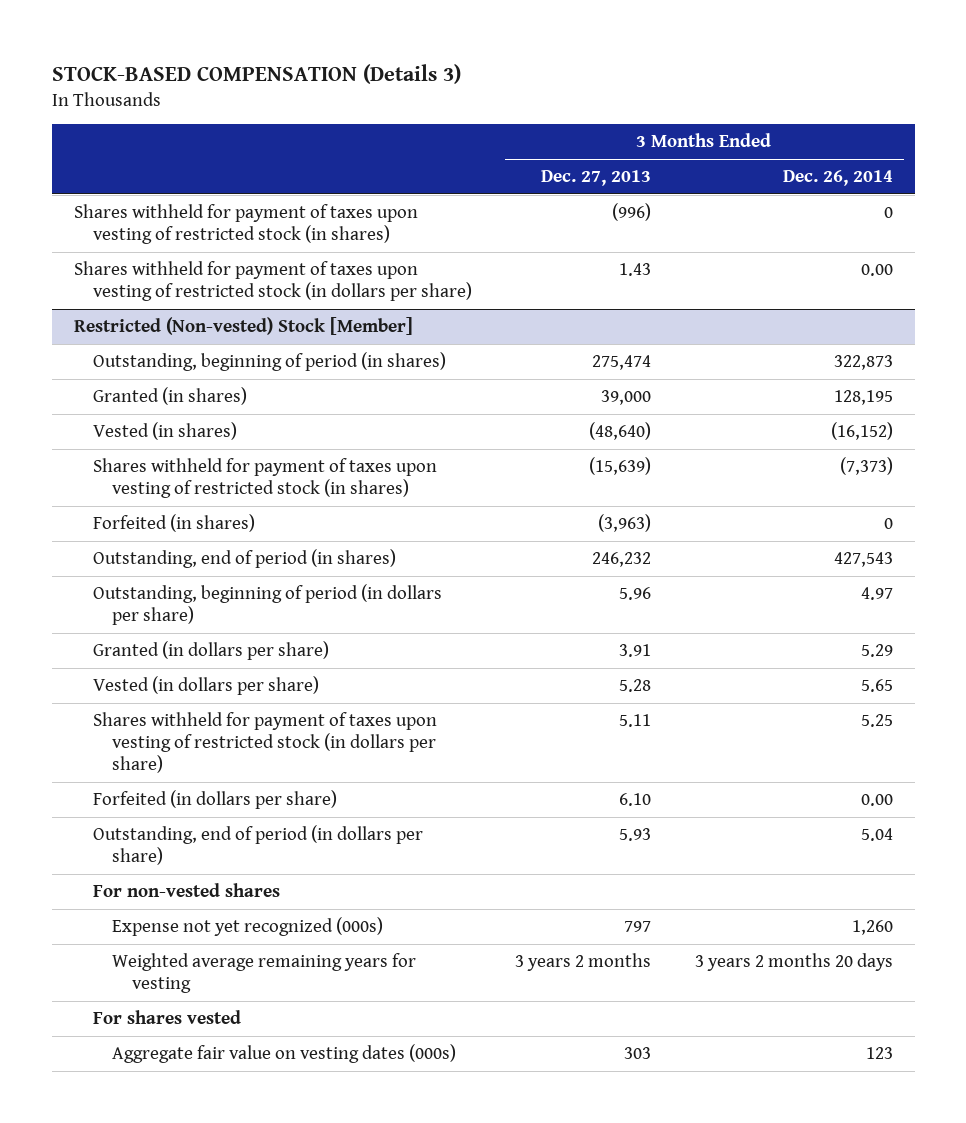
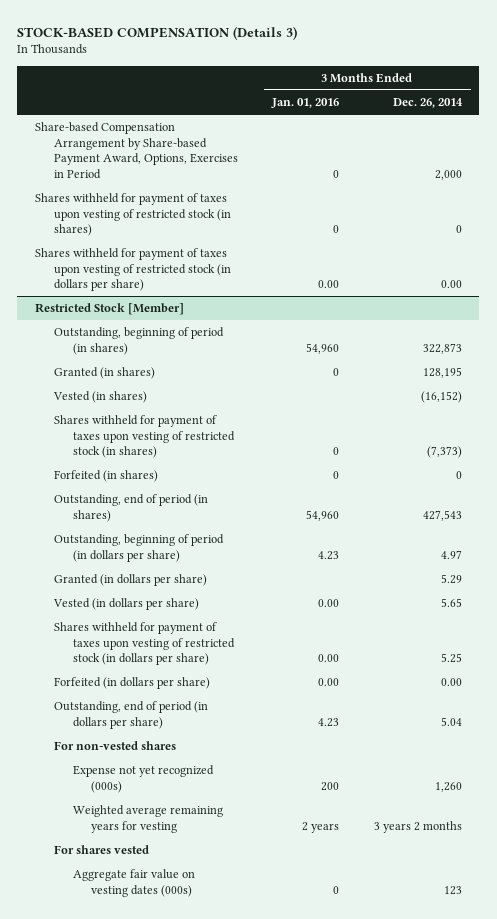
- | 3 Months Ended Dec. 27, 2013 | 3 Months Ended Dec. 26, 2014
+ | 3 Months Ended Jan. 01, 2016 | 3 Months Ended Dec. 26, 2014
+ Share-based Compensation Arrangement by Share-based Payment Award, Options, Exercises in Period | 0 | 2,000
- Restricted (Non-vested) Stock [Member]
+ Restricted Stock [Member]
- Weighted average remaining years for vesting | 3 years 2 months | 3 years 2 months 20 days
+ Weighted average remaining years for vesting | 2 years | 3 years 2 months

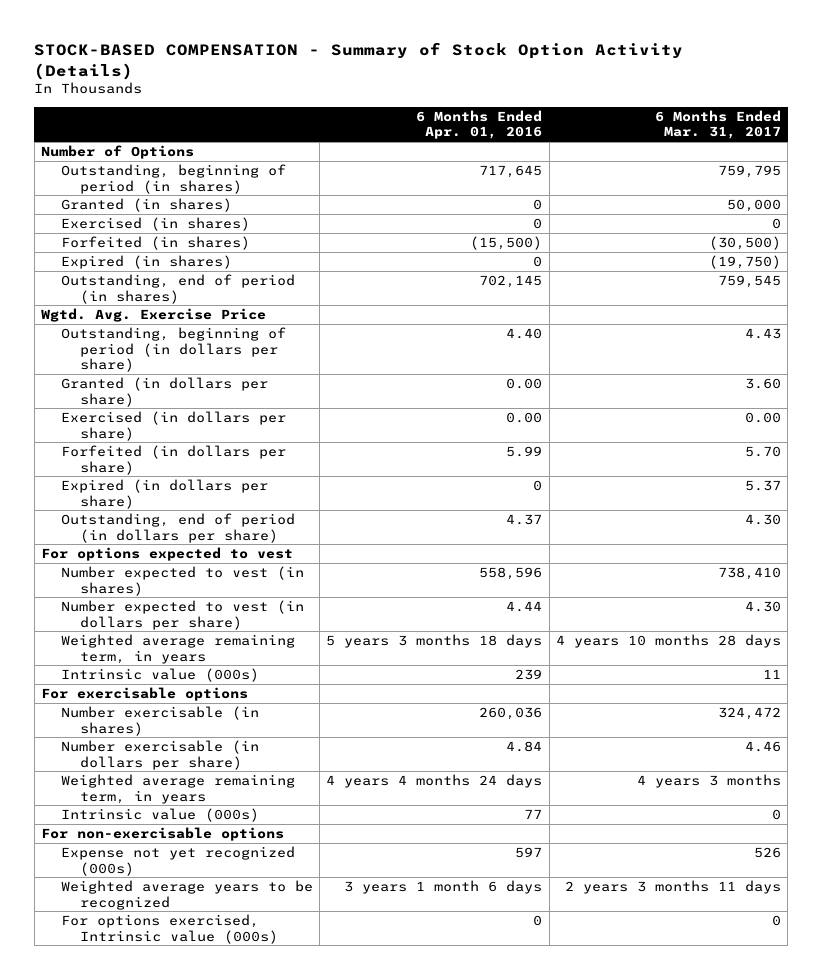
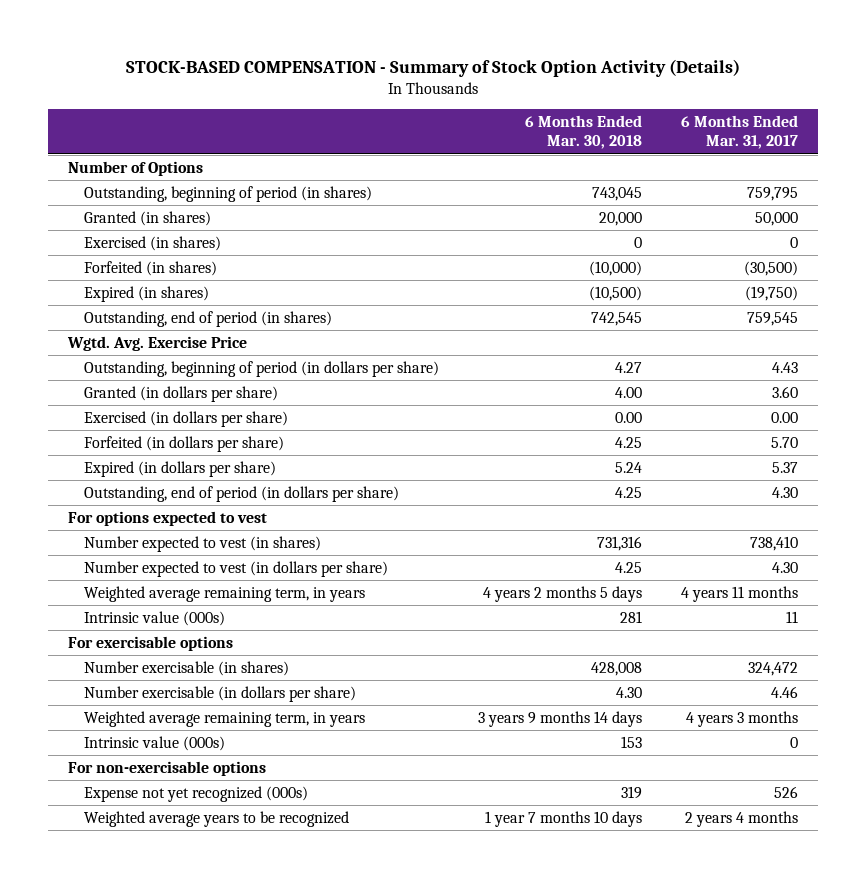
- | 6 Months Ended Apr. 01, 2016 | 6 Months Ended Mar. 31, 2017
+ | 6 Months Ended Mar. 30, 2018 | 6 Months Ended Mar. 31, 2017
- Weighted average remaining term, in years | 5 years 3 months 18 days | 4 years 10 months 28 days
+ Weighted average remaining term, in years | 4 years 2 months 5 days | 4 years 11 months
- Weighted average years to be recognized | 3 years 1 month 6 days | 2 years 3 months 11 days
- For options exercised, Intrinsic value (000s) | 0 | 0
+ Weighted average years to be recognized | 1 year 7 months 10 days | 2 years 4 months

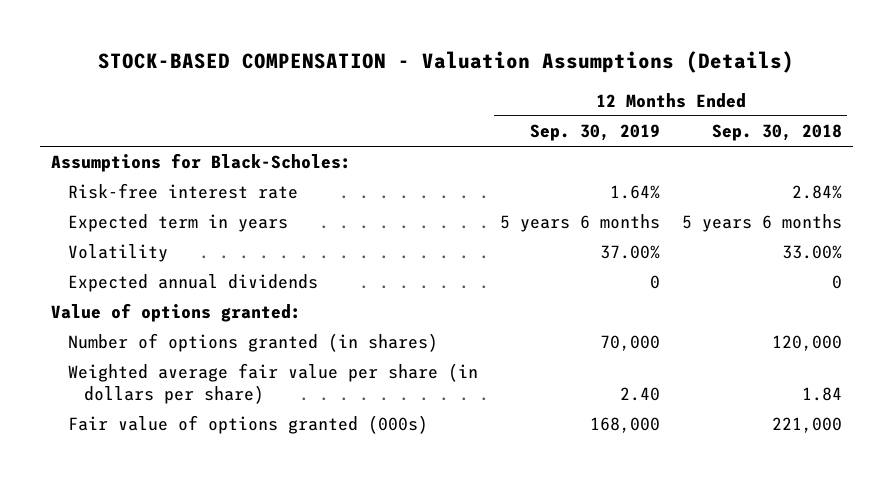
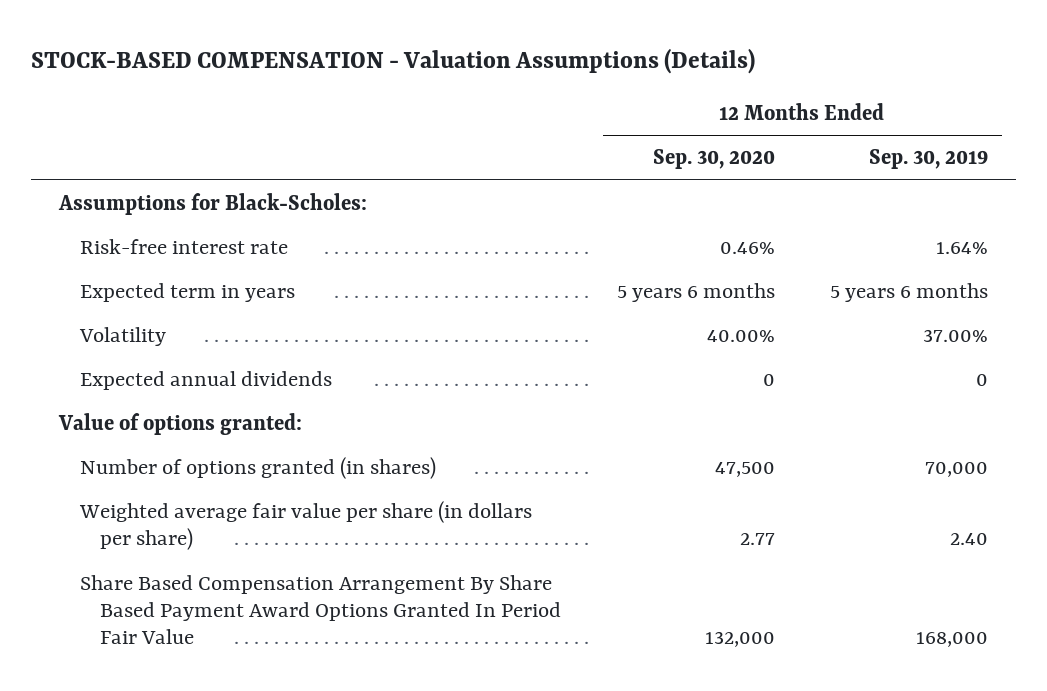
- | 12 Months Ended Sep. 30, 2019 | 12 Months Ended Sep. 30, 2018
+ | 12 Months Ended Sep. 30, 2020 | 12 Months Ended Sep. 30, 2019
- Fair value of options granted (000s) | 168,000 | 221,000
+ Share Based Compensation Arrangement By Share Based Payment Award Options Granted In Period Fair Value | 132,000 | 168,000

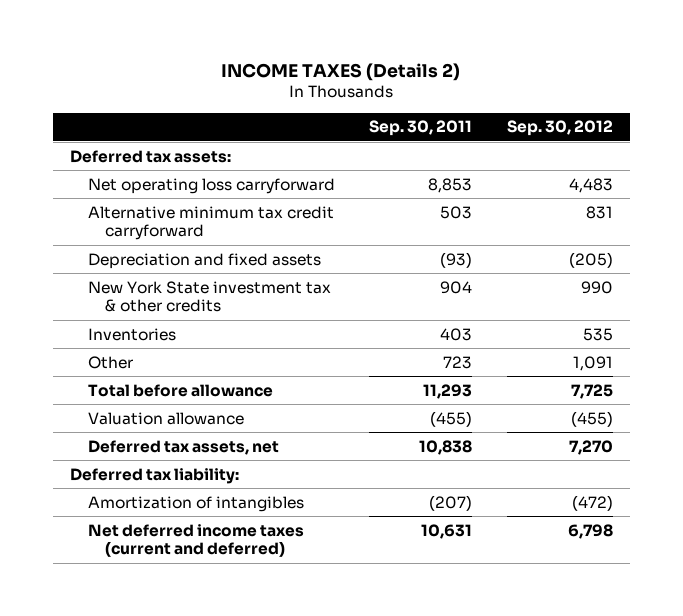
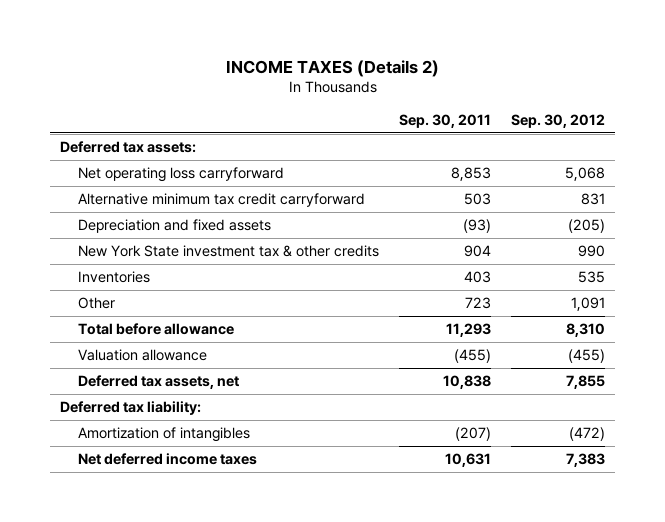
- Net operating loss carryforward | 8,853 | 4,483
+ Net operating loss carryforward | 8,853 | 5,068
- Total before allowance | 11,293 | 7,725
+ Total before allowance | 11,293 | 8,310
- Deferred tax assets, net | 10,838 | 7,270
+ Deferred tax assets, net | 10,838 | 7,855
- Net deferred income taxes (current and deferred) | 10,631 | 6,798
+ Net deferred income taxes | 10,631 | 7,383

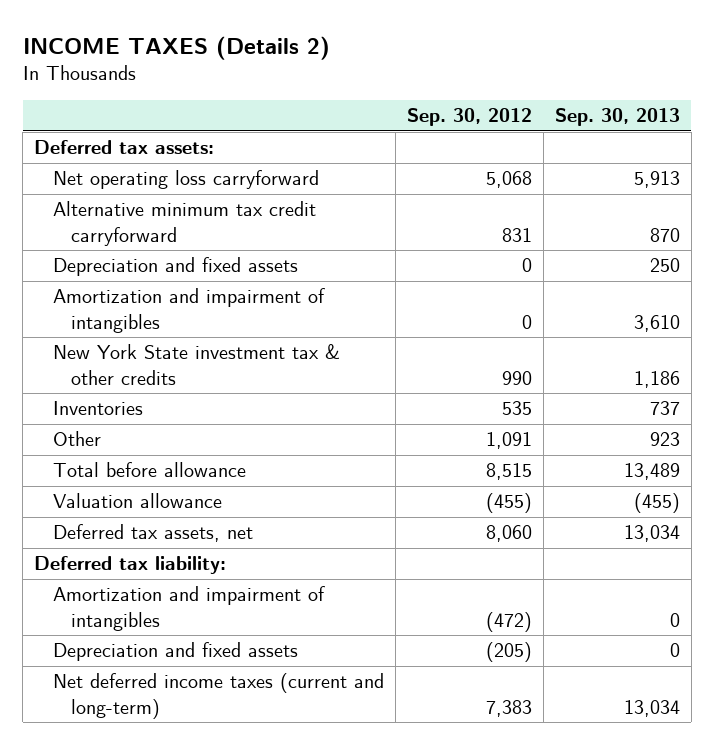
- | Sep. 30, 2011 | Sep. 30, 2012
+ | Sep. 30, 2012 | Sep. 30, 2013
+ Depreciation and fixed assets | 0 | 250
+ Amortization and impairment of intangibles | 0 | 3,610
- Total before allowance | 11,293 | 8,310
+ Total before allowance | 8,515 | 13,489
- Deferred tax assets, net | 10,838 | 7,855
+ Deferred tax assets, net | 8,060 | 13,034
- Amortization of intangibles | (207) | (472)
- Net deferred income taxes | 10,631 | 7,383
+ Amortization and impairment of intangibles | (472) | 0
moved down: Depreciation and fixed assets | (205) | 0
+ Net deferred income taxes (current and long-term) | 7,383 | 13,034

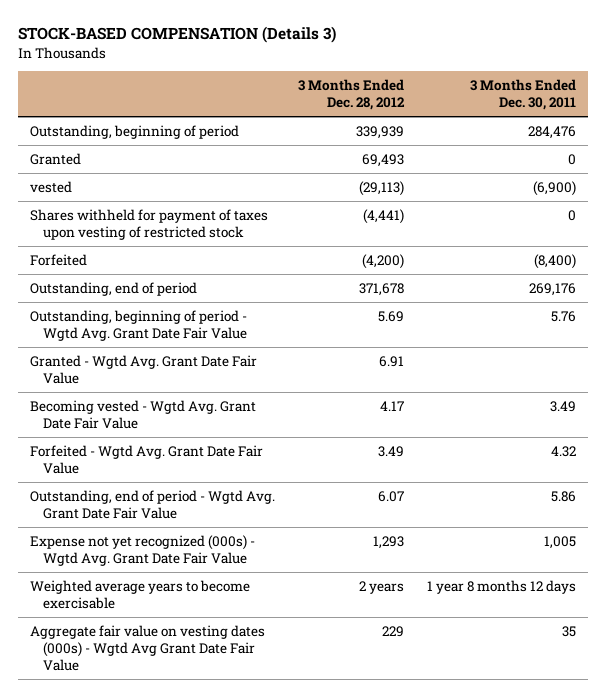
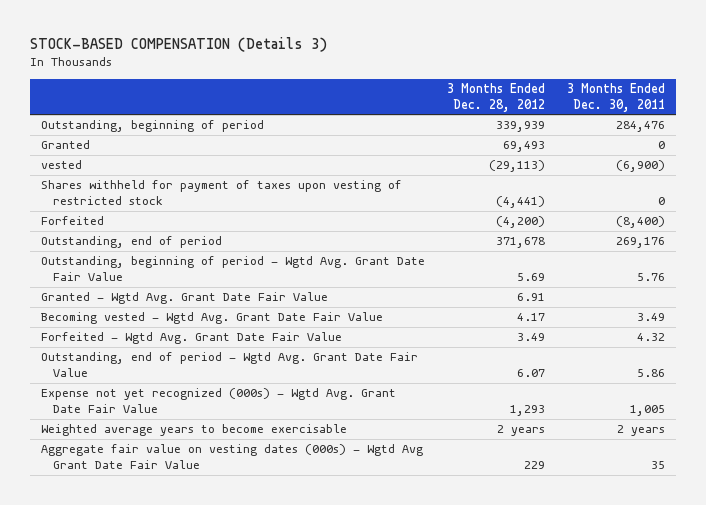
- Weighted average years to become exercisable | 2 years | 1 year 8 months 12 days
+ Weighted average years to become exercisable | 2 years | 2 years

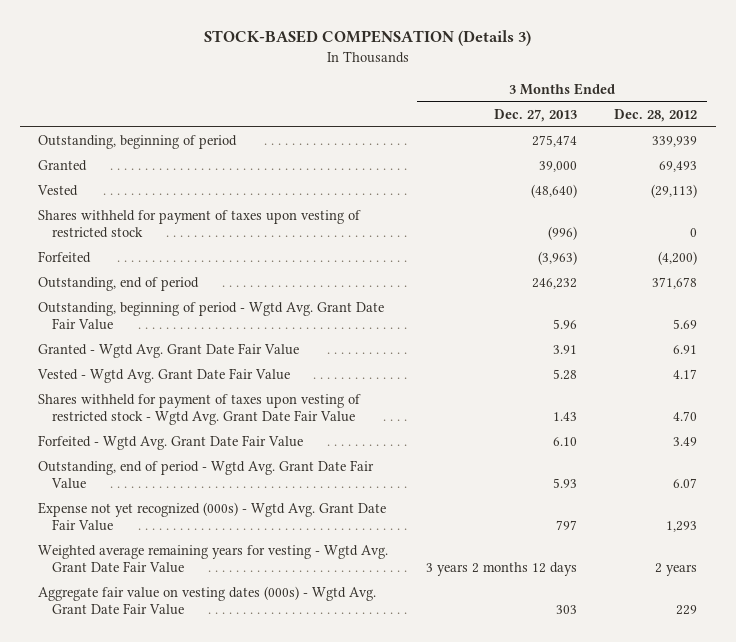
- | 3 Months Ended Dec. 28, 2012 | 3 Months Ended Dec. 30, 2011
+ | 3 Months Ended Dec. 27, 2013 | 3 Months Ended Dec. 28, 2012
- vested | (29,113) | (6,900)
- Shares withheld for payment of taxes upon vesting of restricted stock | (4,441) | 0
+ Vested | (48,640) | (29,113)
+ Shares withheld for payment of taxes upon vesting of restricted stock | (996) | 0
- Becoming vested - Wgtd Avg. Grant Date Fair Value | 4.17 | 3.49
+ Vested - Wgtd Avg. Grant Date Fair Value | 5.28 | 4.17
+ Shares withheld for payment of taxes upon vesting of restricted stock - Wgtd Avg. Grant Date Fair Value | 1.43 | 4.70
- Weighted average years to become exercisable | 2 years | 2 years
- Aggregate fair value on vesting dates (000s) - Wgtd Avg Grant Date Fair Value | 229 | 35
+ Weighted average remaining years for vesting - Wgtd Avg. Grant Date Fair Value | 3 years 2 months 12 days | 2 years
+ Aggregate fair value on vesting dates (000s) - Wgtd Avg. Grant Date Fair Value | 303 | 229

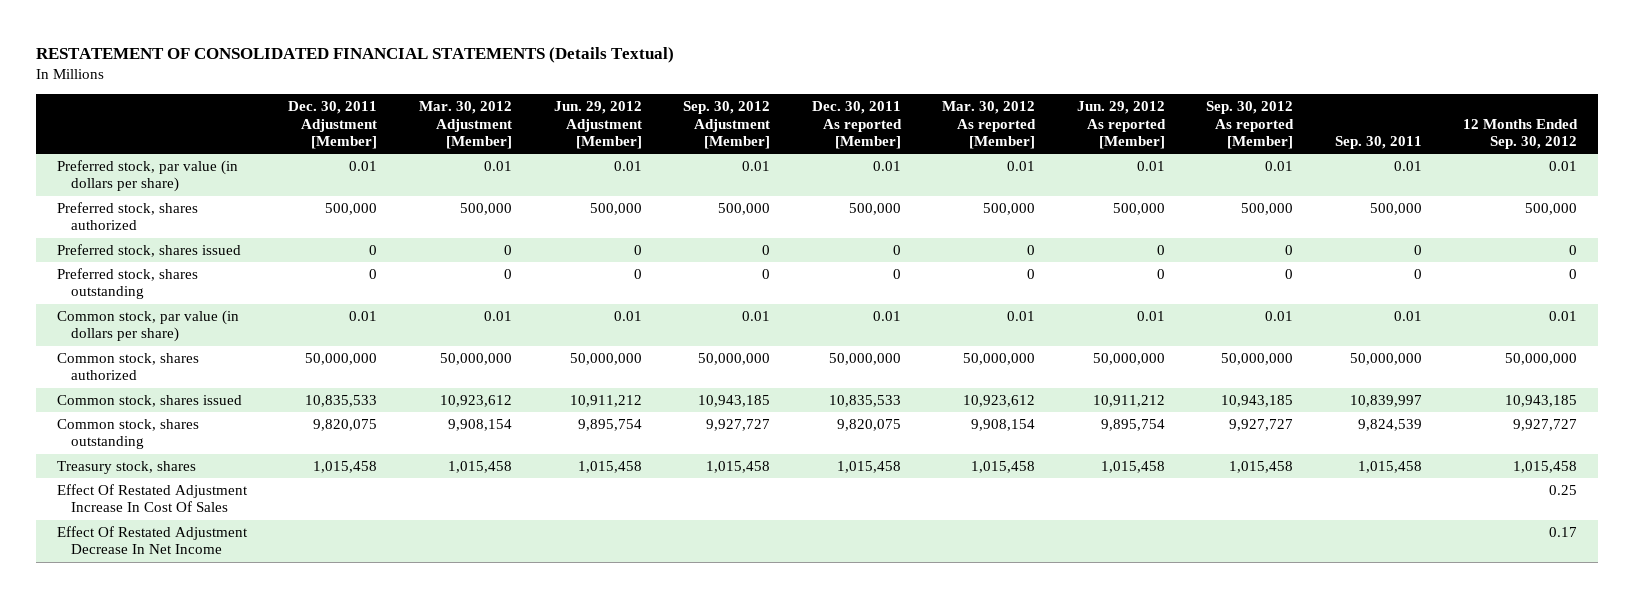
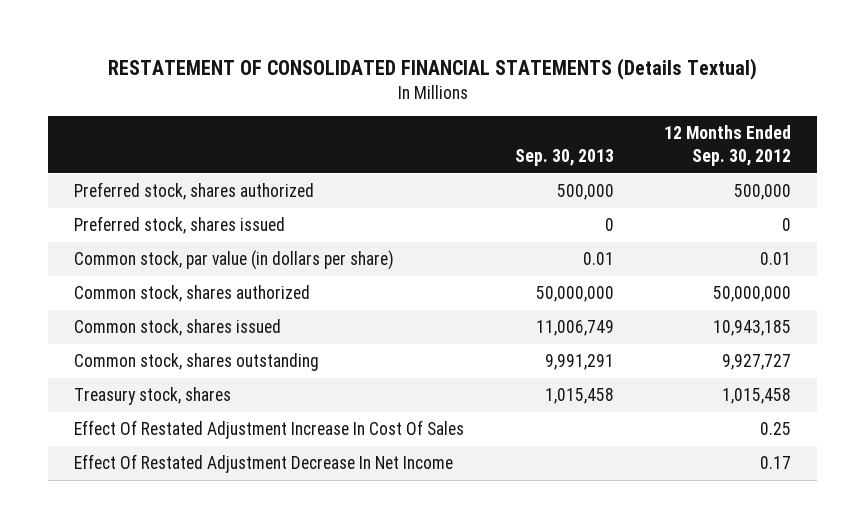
- | Dec. 30, 2011 Adjustment [Member] | Mar. 30, 2012 Adjustment [Member] | Jun. 29, 2012 Adjustment [Member] | Sep. 30, 2012 Adjustment [Member] | Dec. 30, 2011 As reported [Member] | Mar. 30, 2012 As reported [Member] | Jun. 29, 2012 As reported [Member] | Sep. 30, 2012 As reported [Member] | Sep. 30, 2011 | 12 Months Ended Sep. 30, 2012
+ | Sep. 30, 2013 | 12 Months Ended Sep. 30, 2012
- Preferred stock, par value (in dollars per share) | 0.01 | 0.01 | 0.01 | 0.01 | 0.01 | 0.01 | 0.01 | 0.01 | 0.01 | 0.01
- Preferred stock, shares outstanding | 0 | 0 | 0 | 0 | 0 | 0 | 0 | 0 | 0 | 0

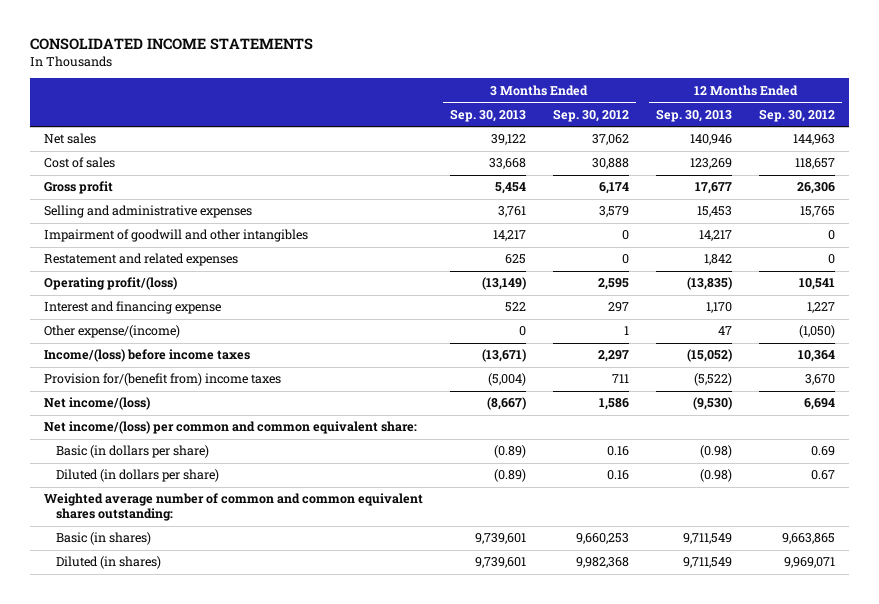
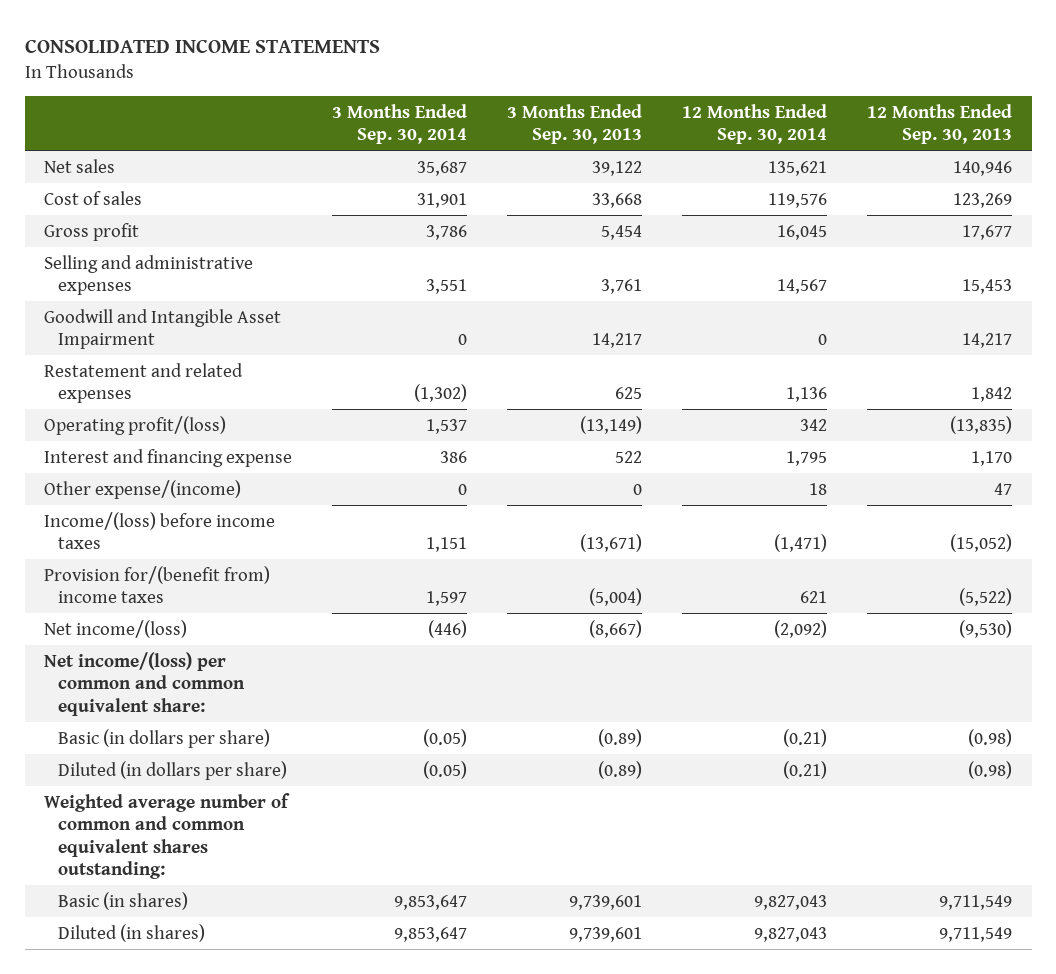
- | 3 Months Ended Sep. 30, 2013 | 3 Months Ended Sep. 30, 2012 | 12 Months Ended Sep. 30, 2013 | 12 Months Ended Sep. 30, 2012
+ | 3 Months Ended Sep. 30, 2014 | 3 Months Ended Sep. 30, 2013 | 12 Months Ended Sep. 30, 2014 | 12 Months Ended Sep. 30, 2013
- Impairment of goodwill and other intangibles | 14,217 | 0 | 14,217 | 0
+ Goodwill and Intangible Asset Impairment | 0 | 14,217 | 0 | 14,217

